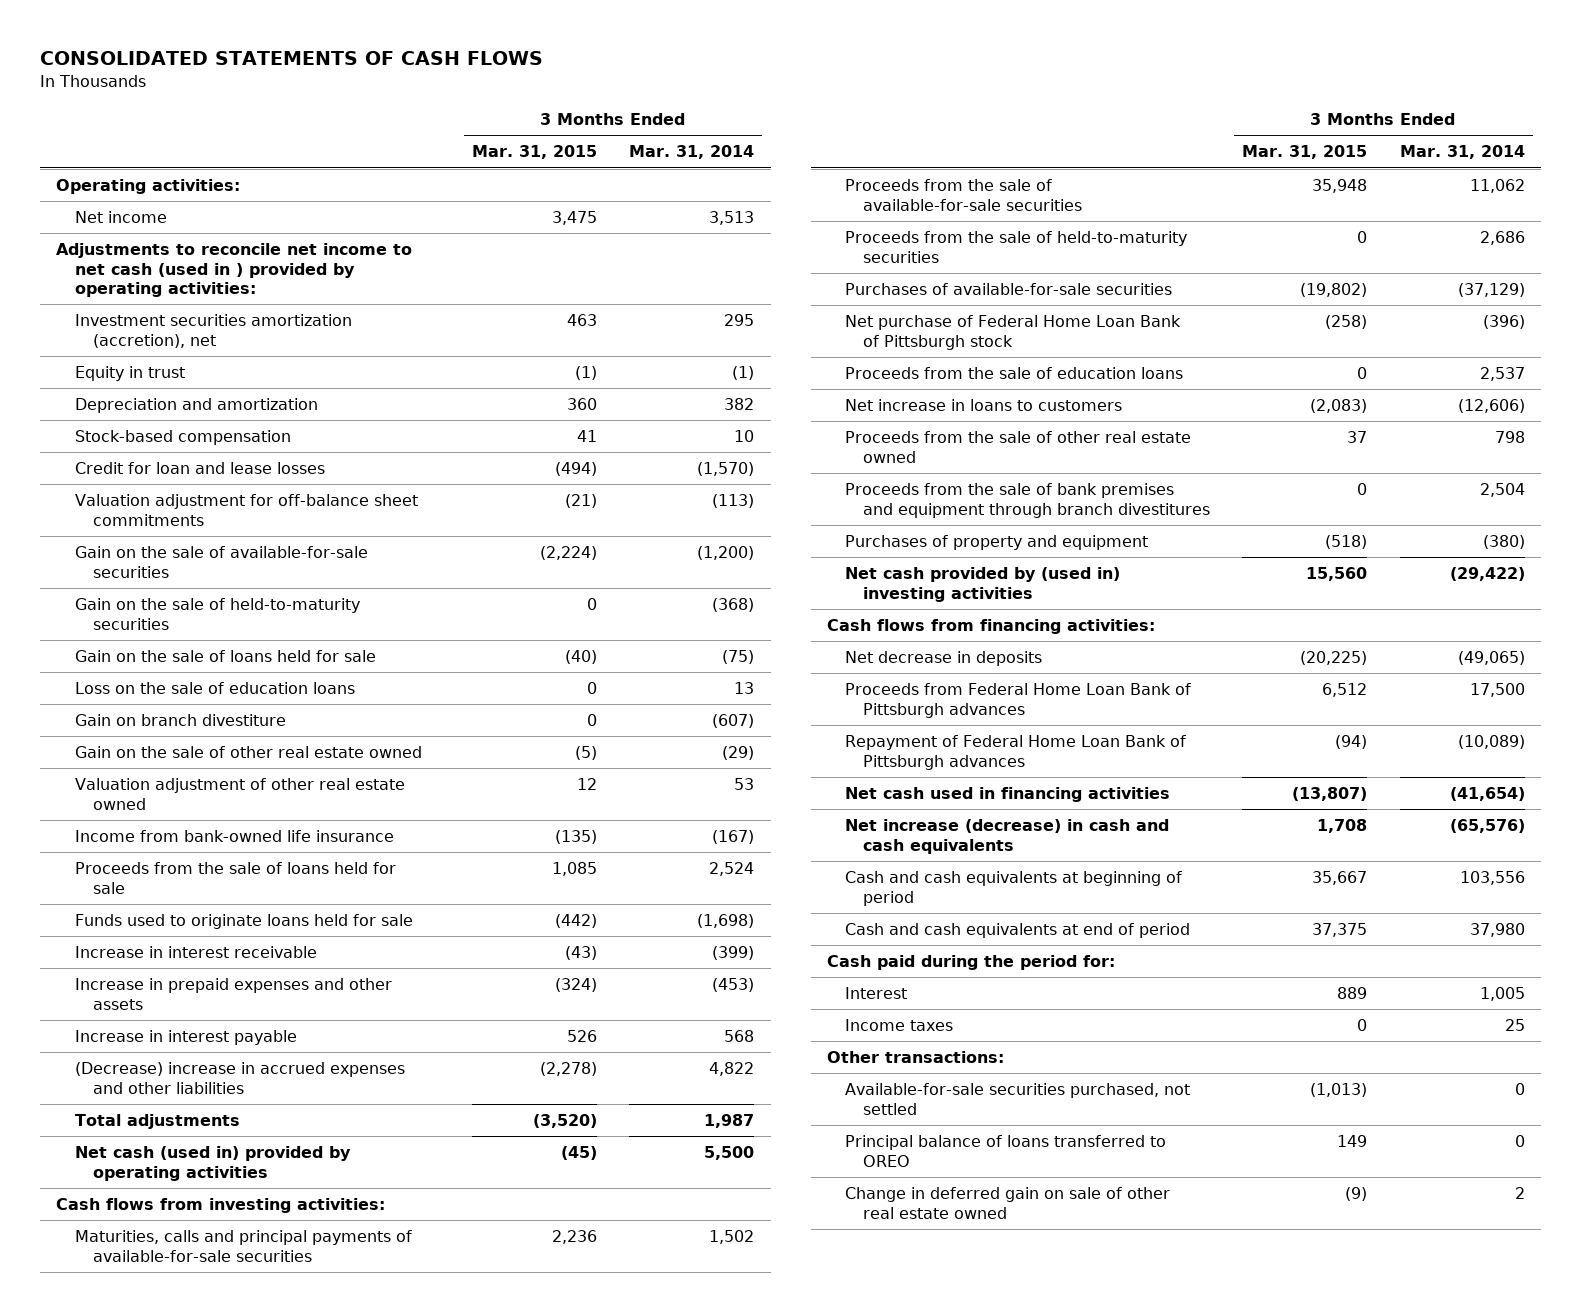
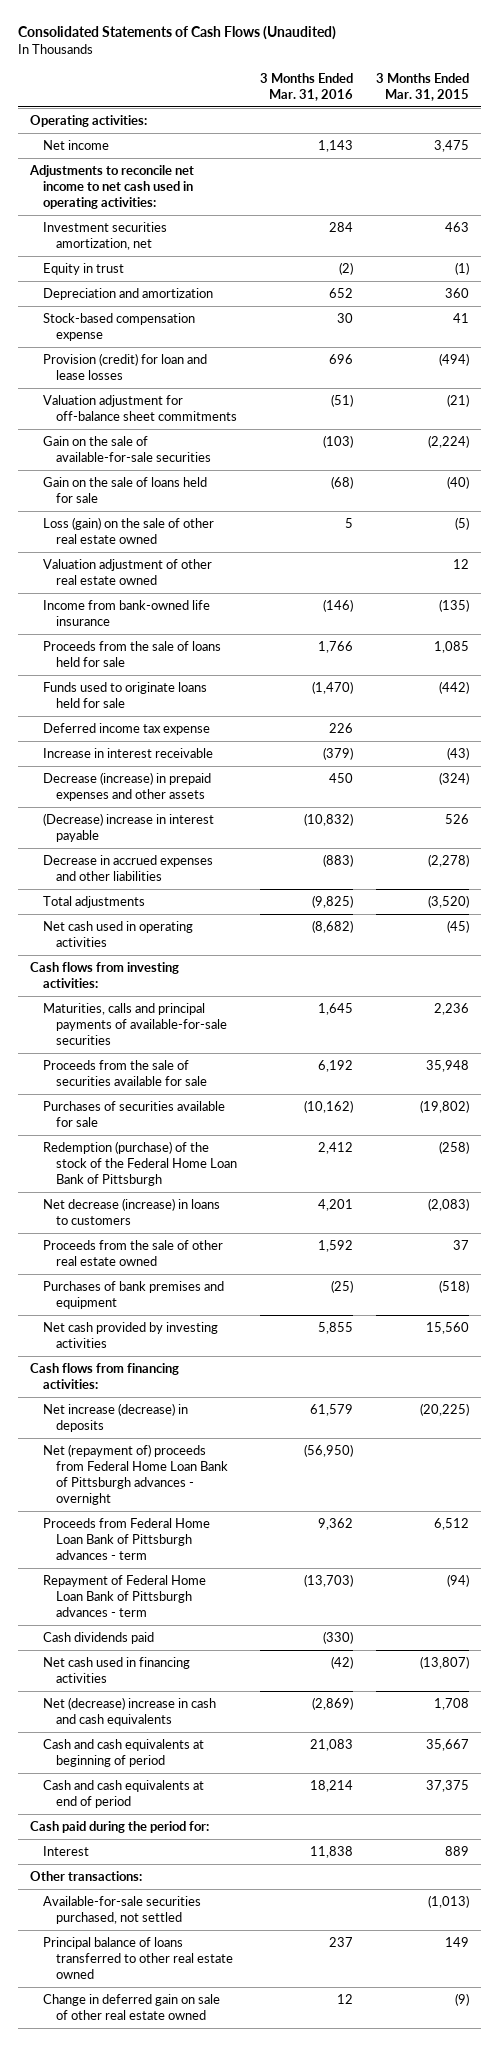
- CONSOLIDATED STATEMENTS OF CASH FLOWS
+ Consolidated Statements of Cash Flows (Unaudited)
- | 3 Months Ended Mar. 31, 2015 | 3 Months Ended Mar. 31, 2014
+ | 3 Months Ended Mar. 31, 2016 | 3 Months Ended Mar. 31, 2015
- Adjustments to reconcile net income to net cash (used in ) provided by operating activities:
- Investment securities amortization (accretion), net | 463 | 295
+ Adjustments to reconcile net income to net cash used in operating activities:
+ Investment securities amortization, net | 284 | 463
- Stock-based compensation | 41 | 10
- Credit for loan and lease losses | (494) | (1,570)
+ Stock-based compensation expense | 30 | 41
+ Provision (credit) for loan and lease losses | 696 | (494)
- Gain on the sale of held-to-maturity securities | 0 | (368)
- Loss on the sale of education loans | 0 | 13
- Gain on branch divestiture | 0 | (607)
- Gain on the sale of other real estate owned | (5) | (29)
+ Loss (gain) on the sale of other real estate owned | 5 | (5)
+ Deferred income tax expense | 226 |
- Increase in prepaid expenses and other assets | (324) | (453)
- Increase in interest payable | 526 | 568
- (Decrease) increase in accrued expenses and other liabilities | (2,278) | 4,822
+ Decrease (increase) in prepaid expenses and other assets | 450 | (324)
+ (Decrease) increase in interest payable | (10,832) | 526
+ Decrease in accrued expenses and other liabilities | (883) | (2,278)
- Net cash (used in) provided by operating activities | (45) | 5,500
+ Net cash used in operating activities | (8,682) | (45)
- Proceeds from the sale of available-for-sale securities | 35,948 | 11,062
- Proceeds from the sale of held-to-maturity securities | 0 | 2,686
- Purchases of available-for-sale securities | (19,802) | (37,129)
- Net purchase of Federal Home Loan Bank of Pittsburgh stock | (258) | (396)
- Proceeds from the sale of education loans | 0 | 2,537
- Net increase in loans to customers | (2,083) | (12,606)
+ Proceeds from the sale of securities available for sale | 6,192 | 35,948
+ Purchases of securities available for sale | (10,162) | (19,802)
+ Redemption (purchase) of the stock of the Federal Home Loan Bank of Pittsburgh | 2,412 | (258)
+ Net decrease (increase) in loans to customers | 4,201 | (2,083)
- Proceeds from the sale of bank premises and equipment through branch divestitures | 0 | 2,504
- Purchases of property and equipment | (518) | (380)
- Net cash provided by (used in) investing activities | 15,560 | (29,422)
+ Purchases of bank premises and equipment | (25) | (518)
+ Net cash provided by investing activities | 5,855 | 15,560
- Net decrease in deposits | (20,225) | (49,065)
- Proceeds from Federal Home Loan Bank of Pittsburgh advances | 6,512 | 17,500
- Repayment of Federal Home Loan Bank of Pittsburgh advances | (94) | (10,089)
+ Net increase (decrease) in deposits | 61,579 | (20,225)
+ Net (repayment of) proceeds from Federal Home Loan Bank of Pittsburgh advances - overnight | (56,950) |
+ Proceeds from Federal Home Loan Bank of Pittsburgh advances - term | 9,362 | 6,512
+ Repayment of Federal Home Loan Bank of Pittsburgh advances - term | (13,703) | (94)
+ Cash dividends paid | (330) |
- Net increase (decrease) in cash and cash equivalents | 1,708 | (65,576)
+ Net (decrease) increase in cash and cash equivalents | (2,869) | 1,708
- Income taxes | 0 | 25
- Principal balance of loans transferred to OREO | 149 | 0
+ Principal balance of loans transferred to other real estate owned | 237 | 149

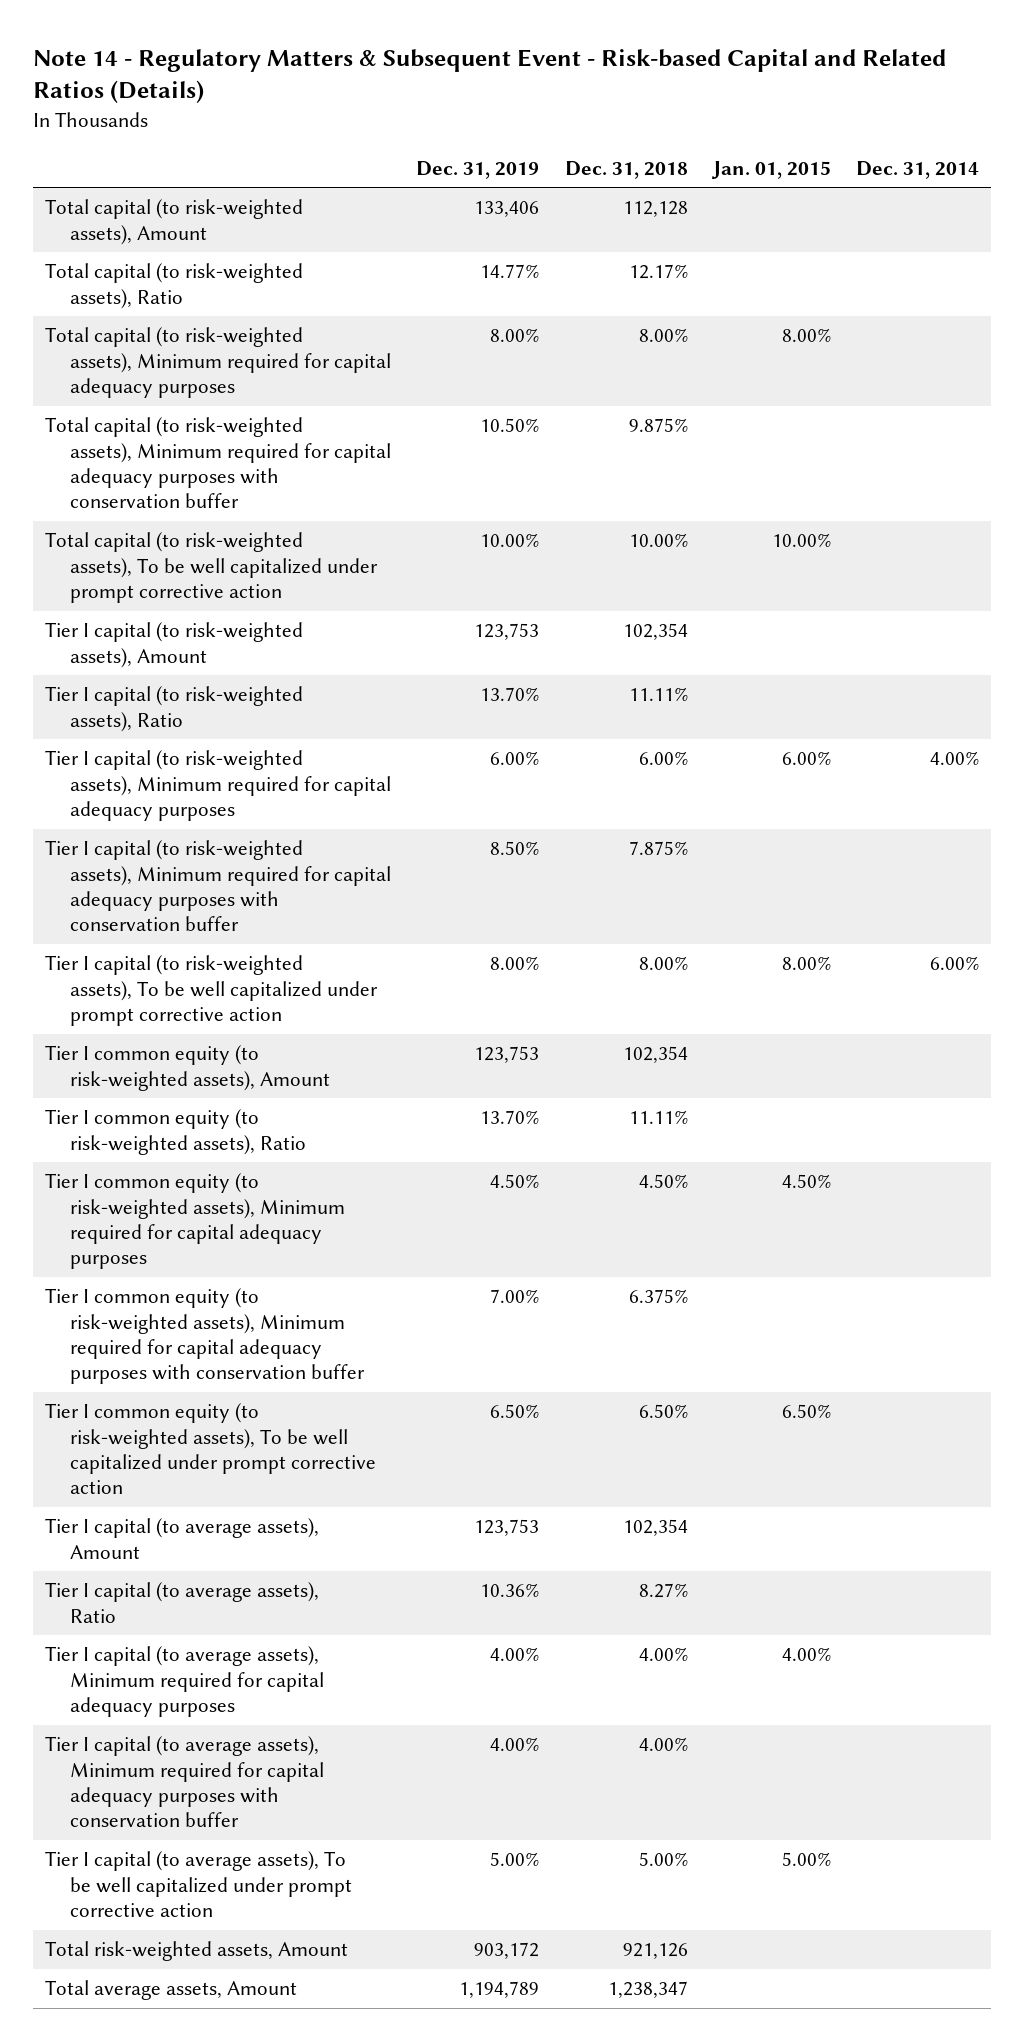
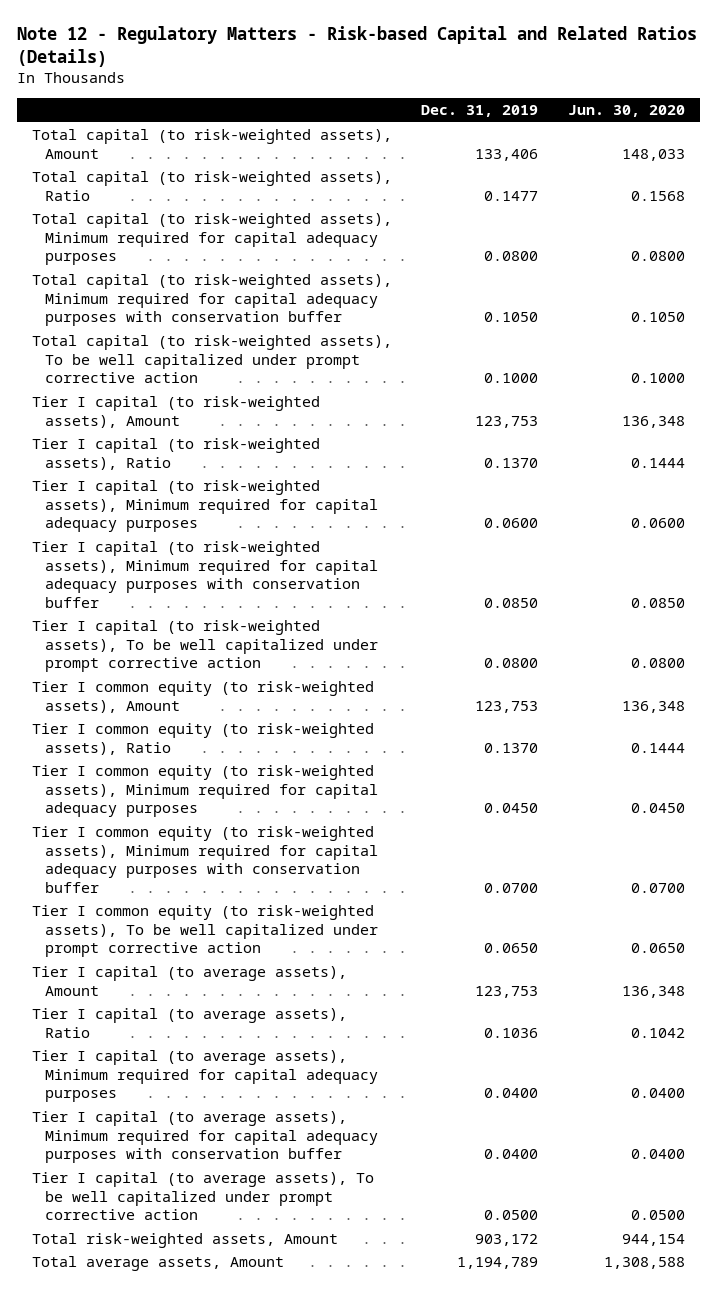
- Note 14 - Regulatory Matters & Subsequent Event - Risk-based Capital and Related Ratios (Details)
+ Note 12 - Regulatory Matters - Risk-based Capital and Related Ratios (Details)
- | Dec. 31, 2019 | Dec. 31, 2018 | Jan. 01, 2015 | Dec. 31, 2014
+ | Dec. 31, 2019 | Jun. 30, 2020
- Total capital (to risk-weighted assets), Ratio | 14.77% | 12.17% | |
- Total capital (to risk-weighted assets), Minimum required for capital adequacy purposes | 8.00% | 8.00% | 8.00% |
- Total capital (to risk-weighted assets), Minimum required for capital adequacy purposes with conservation buffer | 10.50% | 9.875% | |
- Total capital (to risk-weighted assets), To be well capitalized under prompt corrective action | 10.00% | 10.00% | 10.00% |
+ Total capital (to risk-weighted assets), Ratio | 0.1477 | 0.1568
+ Total capital (to risk-weighted assets), Minimum required for capital adequacy purposes | 0.0800 | 0.0800
+ Total capital (to risk-weighted assets), Minimum required for capital adequacy purposes with conservation buffer | 0.1050 | 0.1050
+ Total capital (to risk-weighted assets), To be well capitalized under prompt corrective action | 0.1000 | 0.1000
- Tier I capital (to risk-weighted assets), Ratio | 13.70% | 11.11% | |
- Tier I capital (to risk-weighted assets), Minimum required for capital adequacy purposes | 6.00% | 6.00% | 6.00% | 4.00%
- Tier I capital (to risk-weighted assets), Minimum required for capital adequacy purposes with conservation buffer | 8.50% | 7.875% | |
- Tier I capital (to risk-weighted assets), To be well capitalized under prompt corrective action | 8.00% | 8.00% | 8.00% | 6.00%
+ Tier I capital (to risk-weighted assets), Ratio | 0.1370 | 0.1444
+ Tier I capital (to risk-weighted assets), Minimum required for capital adequacy purposes | 0.0600 | 0.0600
+ Tier I capital (to risk-weighted assets), Minimum required for capital adequacy purposes with conservation buffer | 0.0850 | 0.0850
+ Tier I capital (to risk-weighted assets), To be well capitalized under prompt corrective action | 0.0800 | 0.0800
- Tier I common equity (to risk-weighted assets), Ratio | 13.70% | 11.11% | |
- Tier I common equity (to risk-weighted assets), Minimum required for capital adequacy purposes | 4.50% | 4.50% | 4.50% |
- Tier I common equity (to risk-weighted assets), Minimum required for capital adequacy purposes with conservation buffer | 7.00% | 6.375% | |
- Tier I common equity (to risk-weighted assets), To be well capitalized under prompt corrective action | 6.50% | 6.50% | 6.50% |
+ Tier I common equity (to risk-weighted assets), Ratio | 0.1370 | 0.1444
+ Tier I common equity (to risk-weighted assets), Minimum required for capital adequacy purposes | 0.0450 | 0.0450
+ Tier I common equity (to risk-weighted assets), Minimum required for capital adequacy purposes with conservation buffer | 0.0700 | 0.0700
+ Tier I common equity (to risk-weighted assets), To be well capitalized under prompt corrective action | 0.0650 | 0.0650
- Tier I capital (to average assets), Ratio | 10.36% | 8.27% | |
- Tier I capital (to average assets), Minimum required for capital adequacy purposes | 4.00% | 4.00% | 4.00% |
- Tier I capital (to average assets), Minimum required for capital adequacy purposes with conservation buffer | 4.00% | 4.00% | |
- Tier I capital (to average assets), To be well capitalized under prompt corrective action | 5.00% | 5.00% | 5.00% |
+ Tier I capital (to average assets), Ratio | 0.1036 | 0.1042
+ Tier I capital (to average assets), Minimum required for capital adequacy purposes | 0.0400 | 0.0400
+ Tier I capital (to average assets), Minimum required for capital adequacy purposes with conservation buffer | 0.0400 | 0.0400
+ Tier I capital (to average assets), To be well capitalized under prompt corrective action | 0.0500 | 0.0500

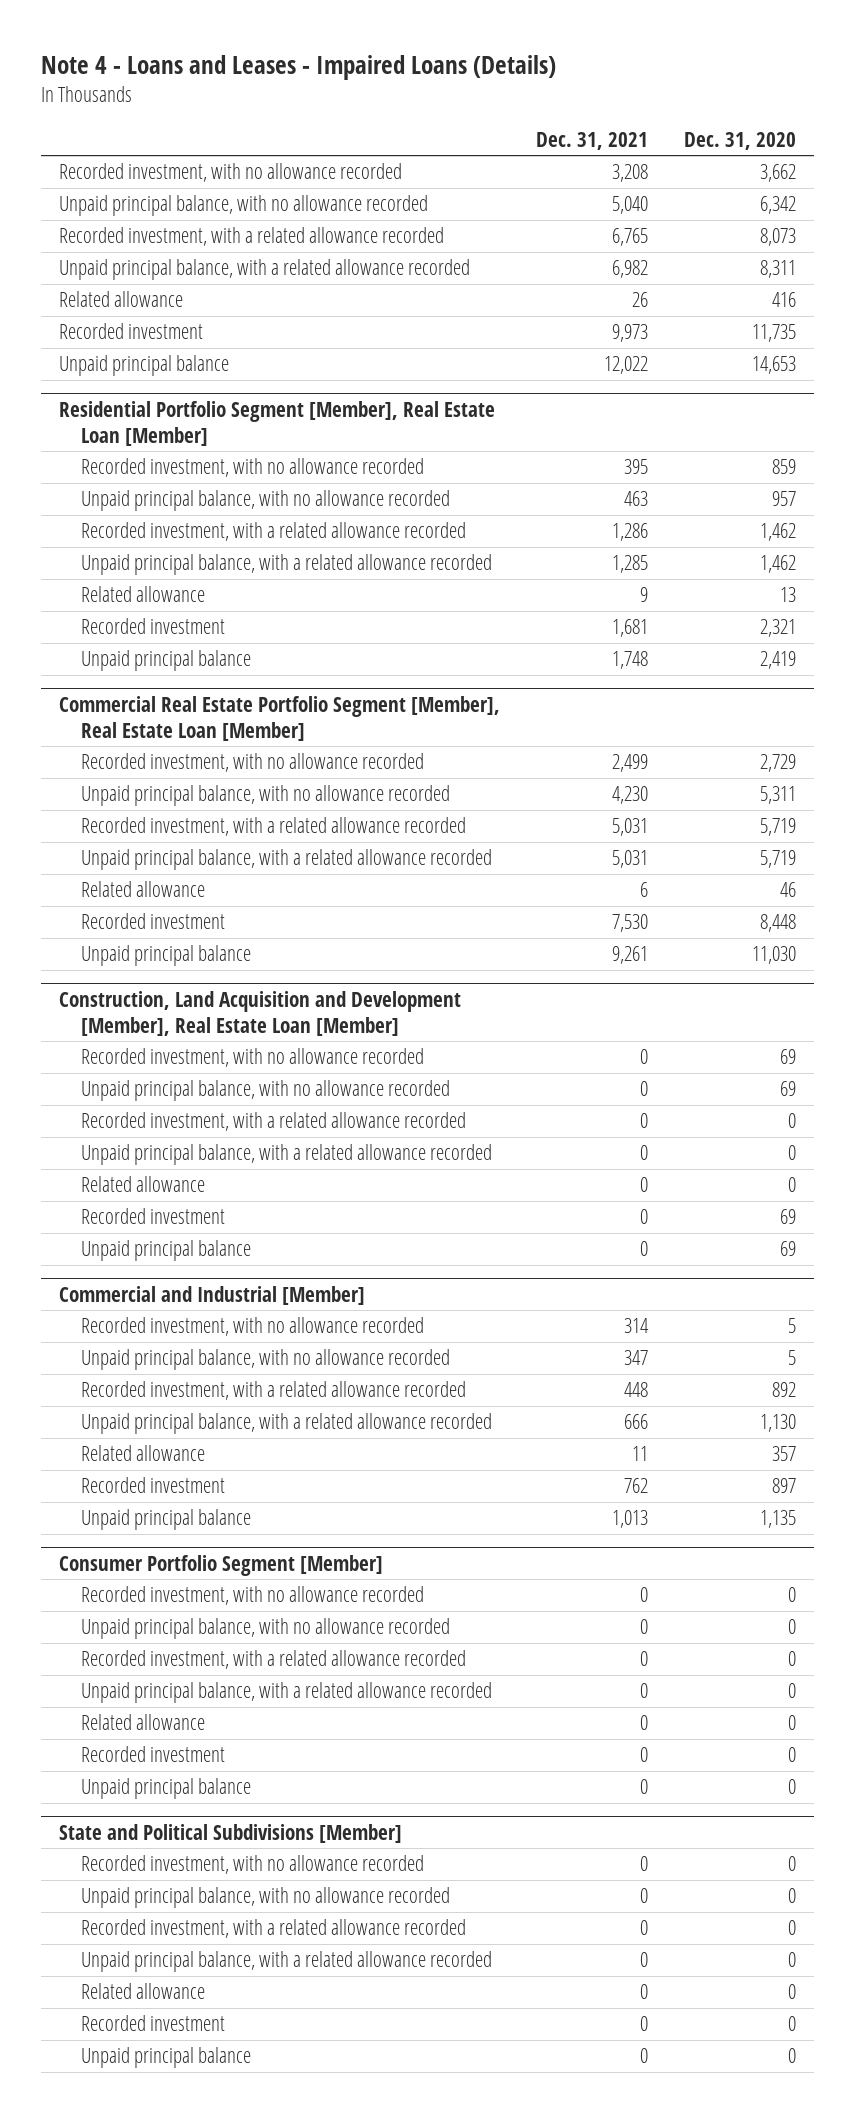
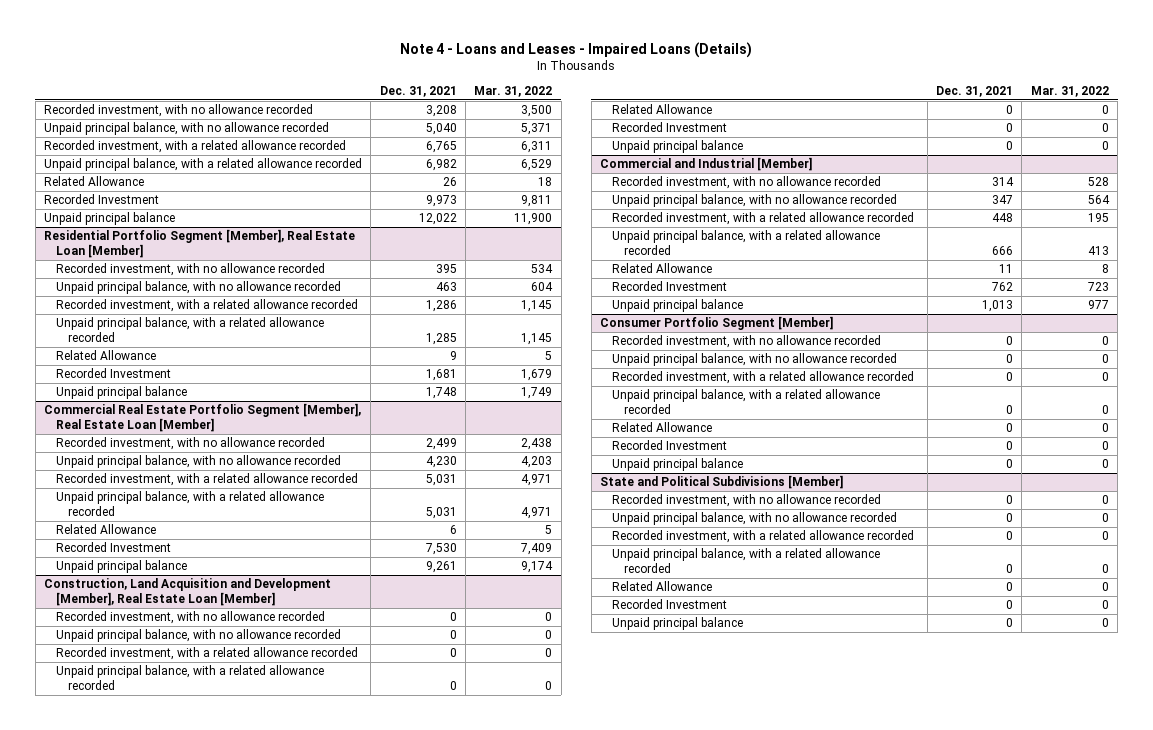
- | Dec. 31, 2021 | Dec. 31, 2020
+ | Dec. 31, 2021 | Mar. 31, 2022
- Related allowance | 26 | 416
- Recorded investment | 9,973 | 11,735
+ Related Allowance | 26 | 18
+ Recorded Investment | 9,973 | 9,811
@ Residential Portfolio Segment [Member], Real Estate Loan [Member]
- Related allowance | 9 | 13
- Recorded investment | 1,681 | 2,321
+ Related Allowance | 9 | 5
+ Recorded Investment | 1,681 | 1,679
@ Commercial Real Estate Portfolio Segment [Member], Real Estate Loan [Member]
- Related allowance | 6 | 46
- Recorded investment | 7,530 | 8,448
+ Related Allowance | 6 | 5
+ Recorded Investment | 7,530 | 7,409
@ Construction, Land Acquisition and Development [Member], Real Estate Loan [Member]
- Related allowance | 0 | 0
- Recorded investment | 0 | 69
+ Related Allowance | 0 | 0
+ Recorded Investment | 0 | 0
@ Commercial and Industrial [Member]
- Related allowance | 11 | 357
- Recorded investment | 762 | 897
+ Related Allowance | 11 | 8
+ Recorded Investment | 762 | 723
@ Consumer Portfolio Segment [Member]
- Related allowance | 0 | 0
- Recorded investment | 0 | 0
+ Related Allowance | 0 | 0
+ Recorded Investment | 0 | 0
@ State and Political Subdivisions [Member]
- Related allowance | 0 | 0
- Recorded investment | 0 | 0
+ Related Allowance | 0 | 0
+ Recorded Investment | 0 | 0

